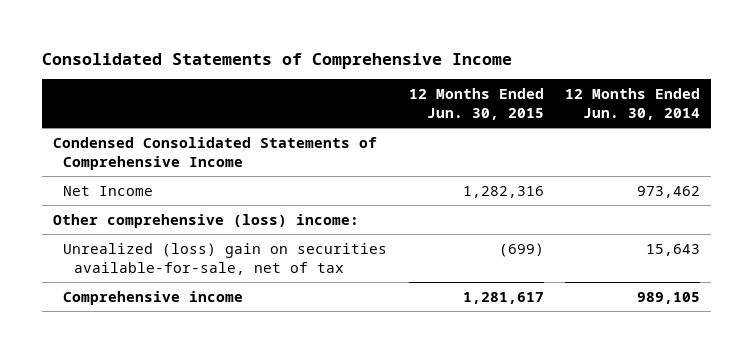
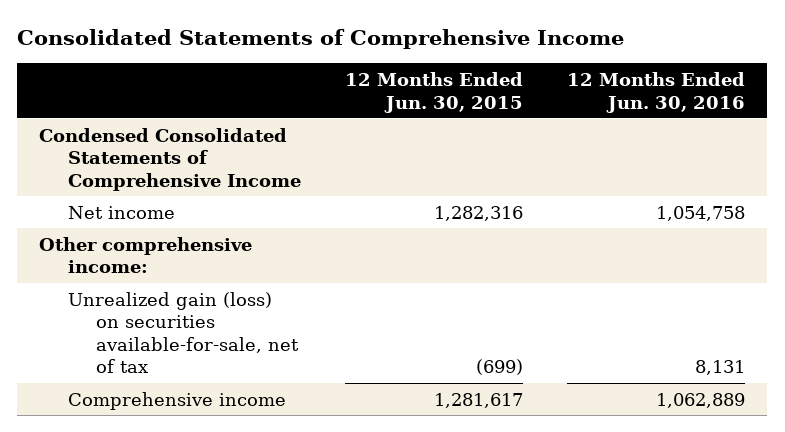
- | 12 Months Ended Jun. 30, 2015 | 12 Months Ended Jun. 30, 2014
+ | 12 Months Ended Jun. 30, 2015 | 12 Months Ended Jun. 30, 2016
- Net Income | 1,282,316 | 973,462
- Other comprehensive (loss) income:
- Unrealized (loss) gain on securities available-for-sale, net of tax | (699) | 15,643
+ Net income | 1,282,316 | 1,054,758
+ Other comprehensive income:
+ Unrealized gain (loss) on securities available-for-sale, net of tax | (699) | 8,131

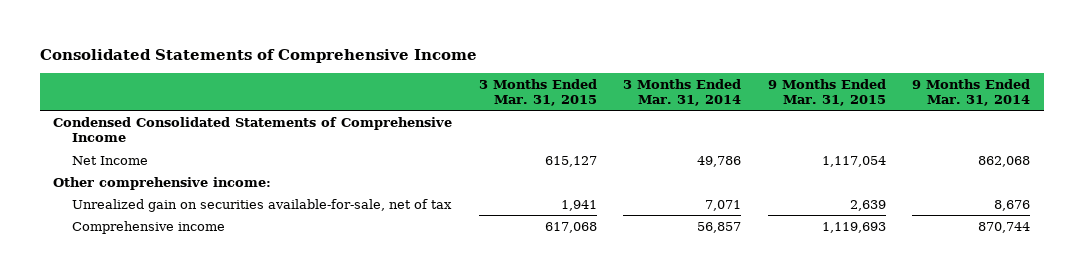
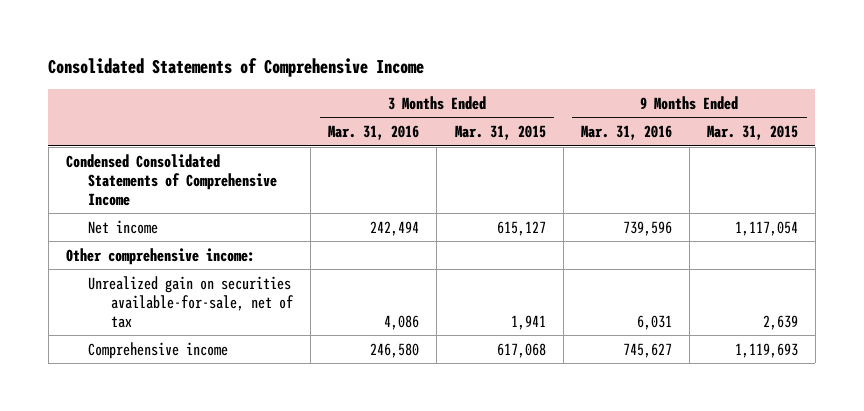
- | 3 Months Ended Mar. 31, 2015 | 3 Months Ended Mar. 31, 2014 | 9 Months Ended Mar. 31, 2015 | 9 Months Ended Mar. 31, 2014
+ | 3 Months Ended Mar. 31, 2016 | 3 Months Ended Mar. 31, 2015 | 9 Months Ended Mar. 31, 2016 | 9 Months Ended Mar. 31, 2015
- Net Income | 615,127 | 49,786 | 1,117,054 | 862,068
+ Net income | 242,494 | 615,127 | 739,596 | 1,117,054

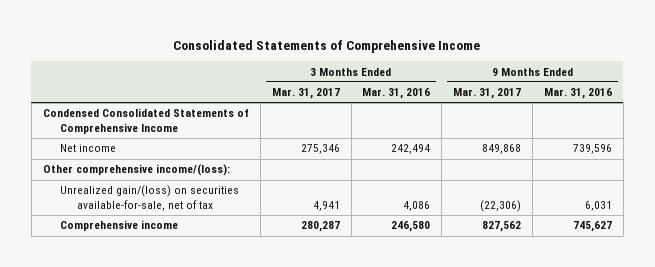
- | 3 Months Ended Mar. 31, 2016 | 3 Months Ended Mar. 31, 2015 | 9 Months Ended Mar. 31, 2016 | 9 Months Ended Mar. 31, 2015
+ | 3 Months Ended Mar. 31, 2017 | 3 Months Ended Mar. 31, 2016 | 9 Months Ended Mar. 31, 2017 | 9 Months Ended Mar. 31, 2016
- Other comprehensive income:
- Unrealized gain on securities available-for-sale, net of tax | 4,086 | 1,941 | 6,031 | 2,639
+ Other comprehensive income/(loss):
+ Unrealized gain/(loss) on securities available-for-sale, net of tax | 4,941 | 4,086 | (22,306) | 6,031

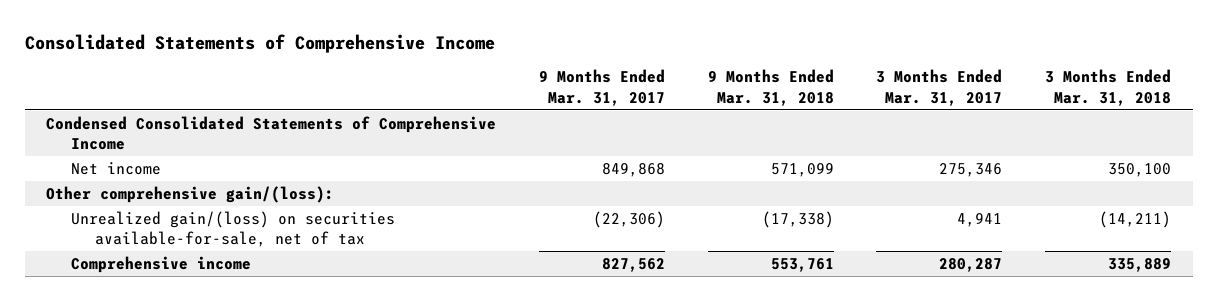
- | 3 Months Ended Mar. 31, 2017 | 3 Months Ended Mar. 31, 2016 | 9 Months Ended Mar. 31, 2017 | 9 Months Ended Mar. 31, 2016
+ | 9 Months Ended Mar. 31, 2017 | 9 Months Ended Mar. 31, 2018 | 3 Months Ended Mar. 31, 2017 | 3 Months Ended Mar. 31, 2018
- Other comprehensive income/(loss):
+ Other comprehensive gain/(loss):

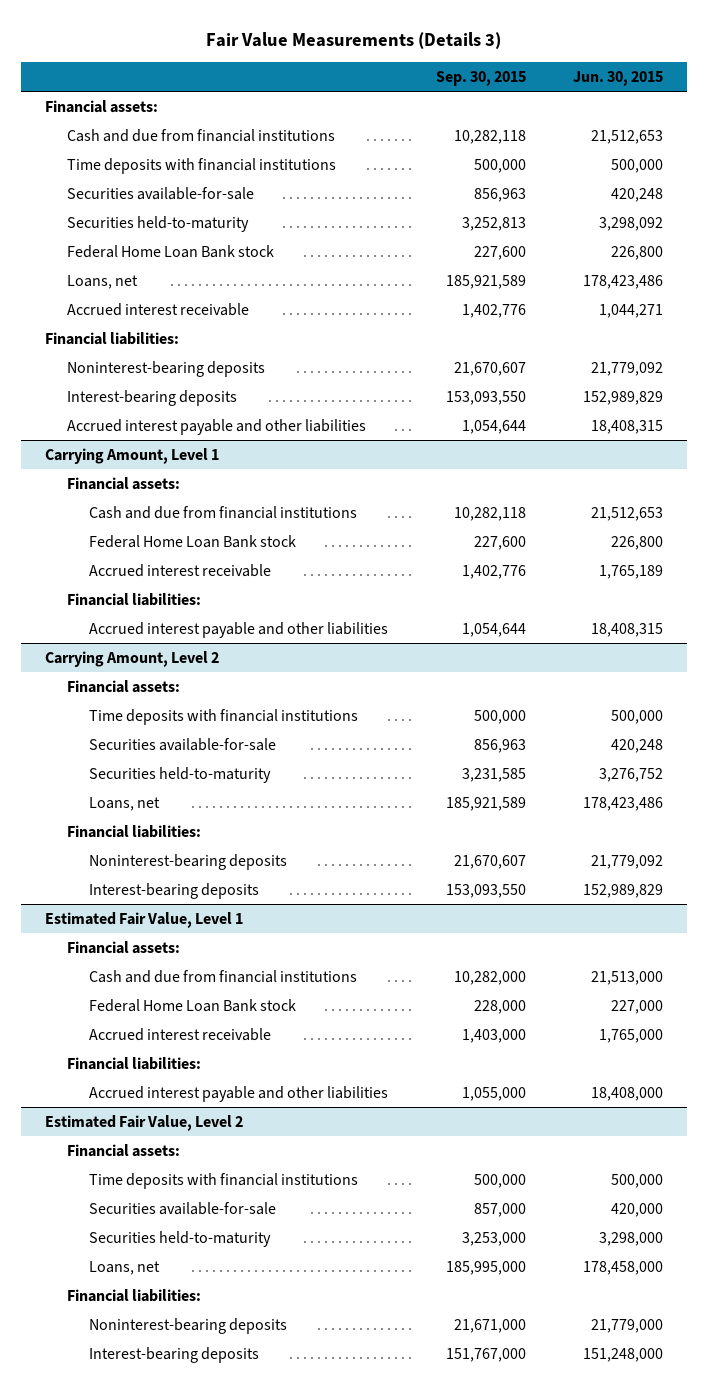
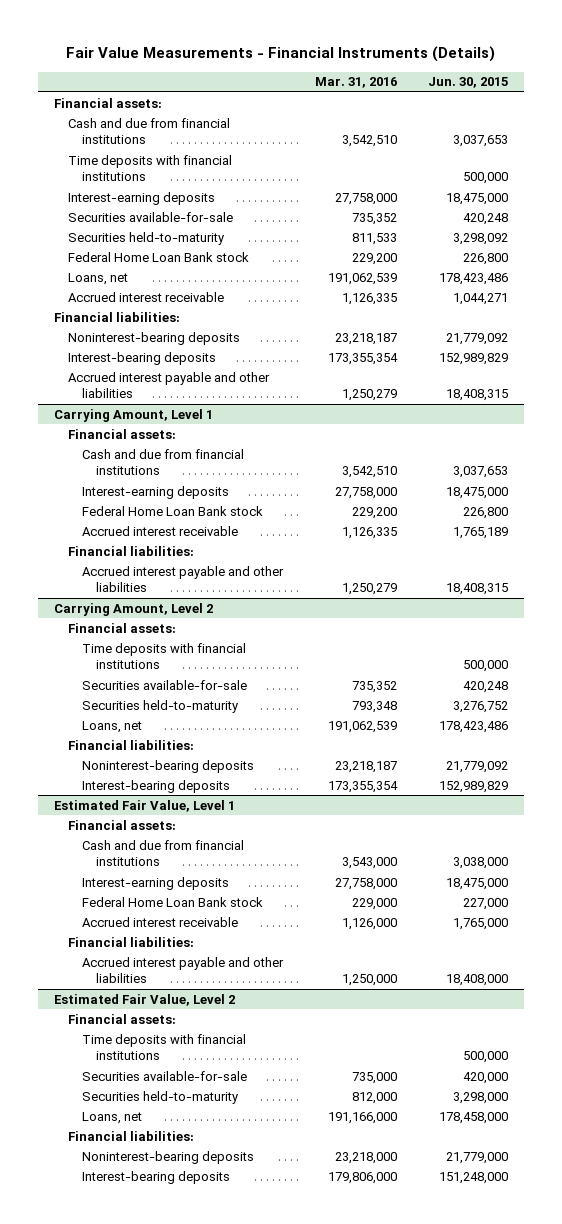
- Fair Value Measurements (Details 3)
+ Fair Value Measurements - Financial Instruments (Details)
- | Sep. 30, 2015 | Jun. 30, 2015
+ | Mar. 31, 2016 | Jun. 30, 2015
- Cash and due from financial institutions | 10,282,118 | 21,512,653
+ Cash and due from financial institutions | 3,542,510 | 3,037,653
+ Interest-earning deposits | 27,758,000 | 18,475,000
@ Carrying Amount, Level 1
- Cash and due from financial institutions | 10,282,118 | 21,512,653
+ Cash and due from financial institutions | 3,542,510 | 3,037,653
+ Interest-earning deposits | 27,758,000 | 18,475,000
@ Estimated Fair Value, Level 1
- Cash and due from financial institutions | 10,282,000 | 21,513,000
+ Cash and due from financial institutions | 3,543,000 | 3,038,000
+ Interest-earning deposits | 27,758,000 | 18,475,000

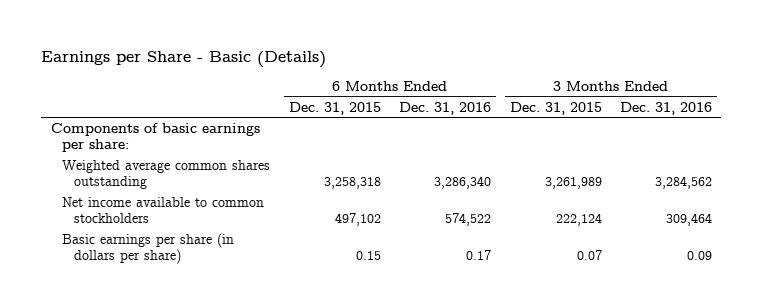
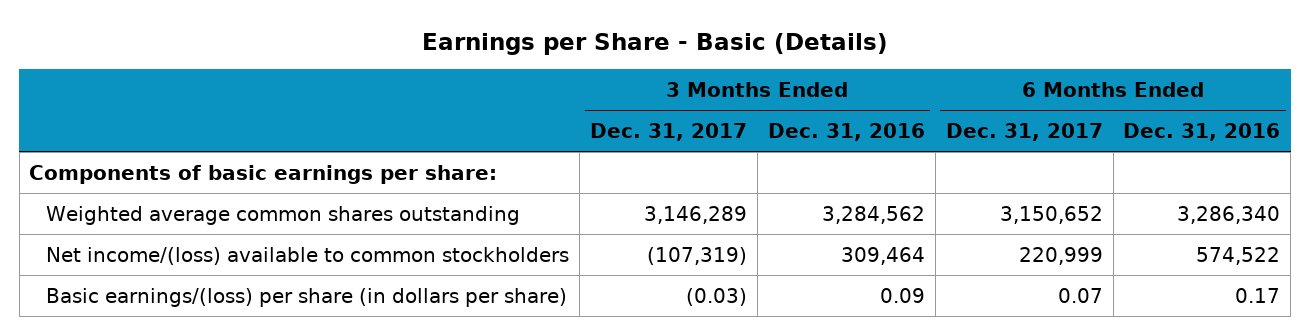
- | 6 Months Ended Dec. 31, 2015 | 6 Months Ended Dec. 31, 2016 | 3 Months Ended Dec. 31, 2015 | 3 Months Ended Dec. 31, 2016
+ | 3 Months Ended Dec. 31, 2017 | 3 Months Ended Dec. 31, 2016 | 6 Months Ended Dec. 31, 2017 | 6 Months Ended Dec. 31, 2016
- Net income available to common stockholders | 497,102 | 574,522 | 222,124 | 309,464
- Basic earnings per share (in dollars per share) | 0.15 | 0.17 | 0.07 | 0.09
+ Net income/(loss) available to common stockholders | (107,319) | 309,464 | 220,999 | 574,522
+ Basic earnings/(loss) per share (in dollars per share) | (0.03) | 0.09 | 0.07 | 0.17

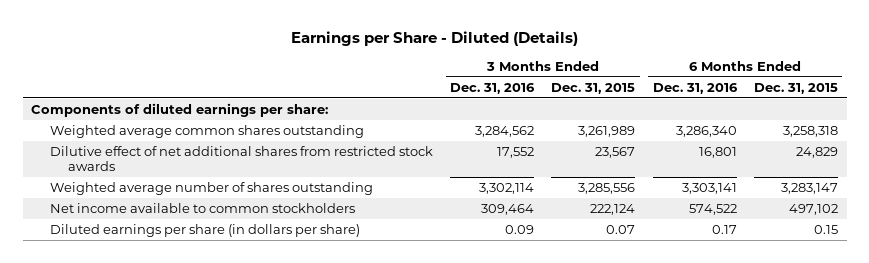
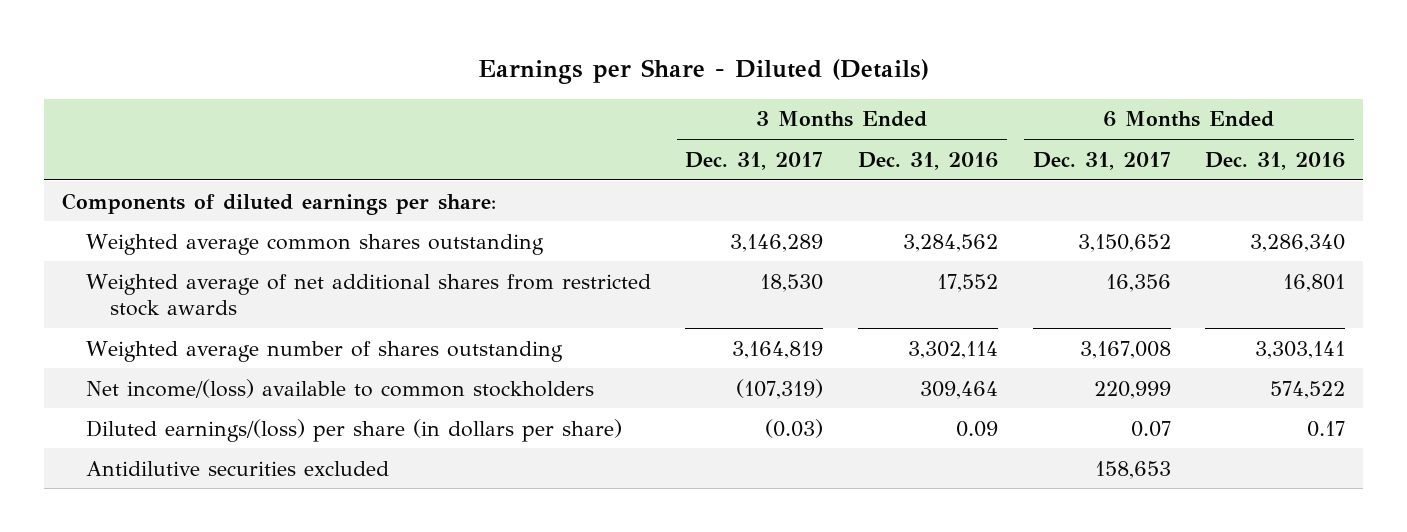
- | 3 Months Ended Dec. 31, 2016 | 3 Months Ended Dec. 31, 2015 | 6 Months Ended Dec. 31, 2016 | 6 Months Ended Dec. 31, 2015
+ | 3 Months Ended Dec. 31, 2017 | 3 Months Ended Dec. 31, 2016 | 6 Months Ended Dec. 31, 2017 | 6 Months Ended Dec. 31, 2016
- Dilutive effect of net additional shares from restricted stock awards | 17,552 | 23,567 | 16,801 | 24,829
+ Weighted average of net additional shares from restricted stock awards | 18,530 | 17,552 | 16,356 | 16,801
- Net income available to common stockholders | 309,464 | 222,124 | 574,522 | 497,102
- Diluted earnings per share (in dollars per share) | 0.09 | 0.07 | 0.17 | 0.15
+ Net income/(loss) available to common stockholders | (107,319) | 309,464 | 220,999 | 574,522
+ Diluted earnings/(loss) per share (in dollars per share) | (0.03) | 0.09 | 0.07 | 0.17
+ Antidilutive securities excluded | | | 158,653 |

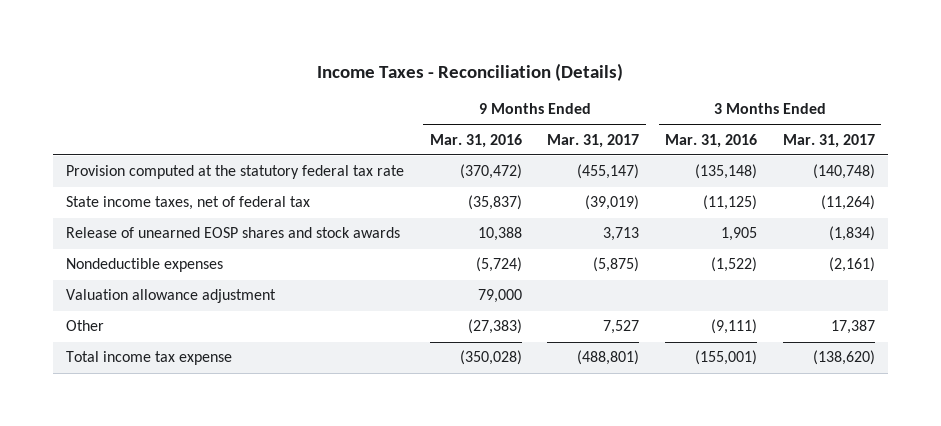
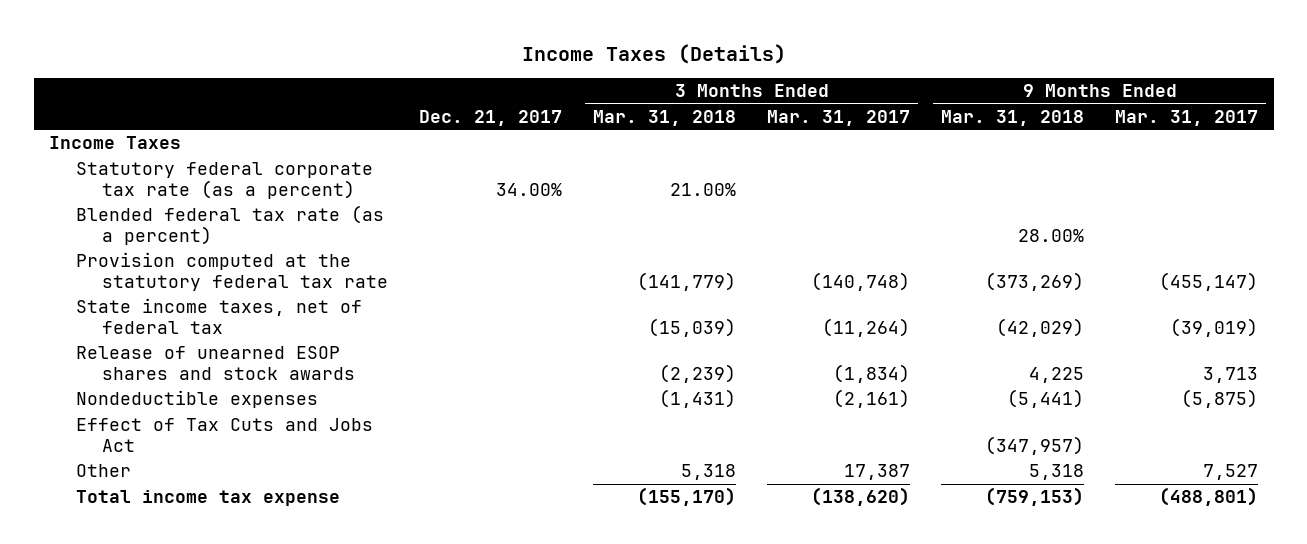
- Income Taxes - Reconciliation (Details)
+ Income Taxes (Details)
- | 9 Months Ended Mar. 31, 2016 | 9 Months Ended Mar. 31, 2017 | 3 Months Ended Mar. 31, 2016 | 3 Months Ended Mar. 31, 2017
+ | Dec. 21, 2017 | 3 Months Ended Mar. 31, 2018 | 3 Months Ended Mar. 31, 2017 | 9 Months Ended Mar. 31, 2018 | 9 Months Ended Mar. 31, 2017
+ Income Taxes
+ Statutory federal corporate tax rate (as a percent) | 34.00% | 21.00% | | |
+ Blended federal tax rate (as a percent) | | | | 28.00% |
- Release of unearned EOSP shares and stock awards | 10,388 | 3,713 | 1,905 | (1,834)
+ Release of unearned ESOP shares and stock awards | | (2,239) | (1,834) | 4,225 | 3,713
- Valuation allowance adjustment | 79,000 | | |
+ Effect of Tax Cuts and Jobs Act | | | | (347,957) |

